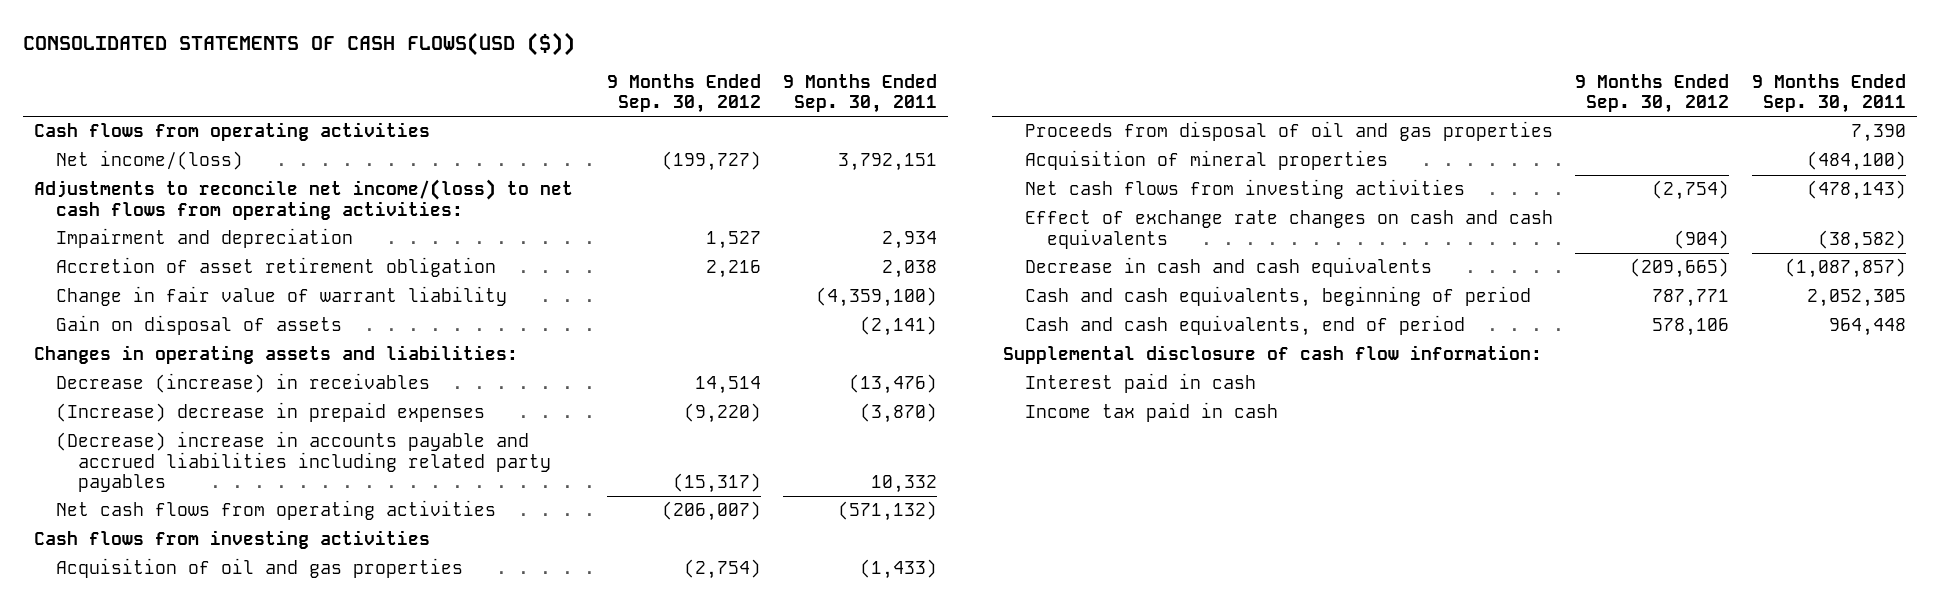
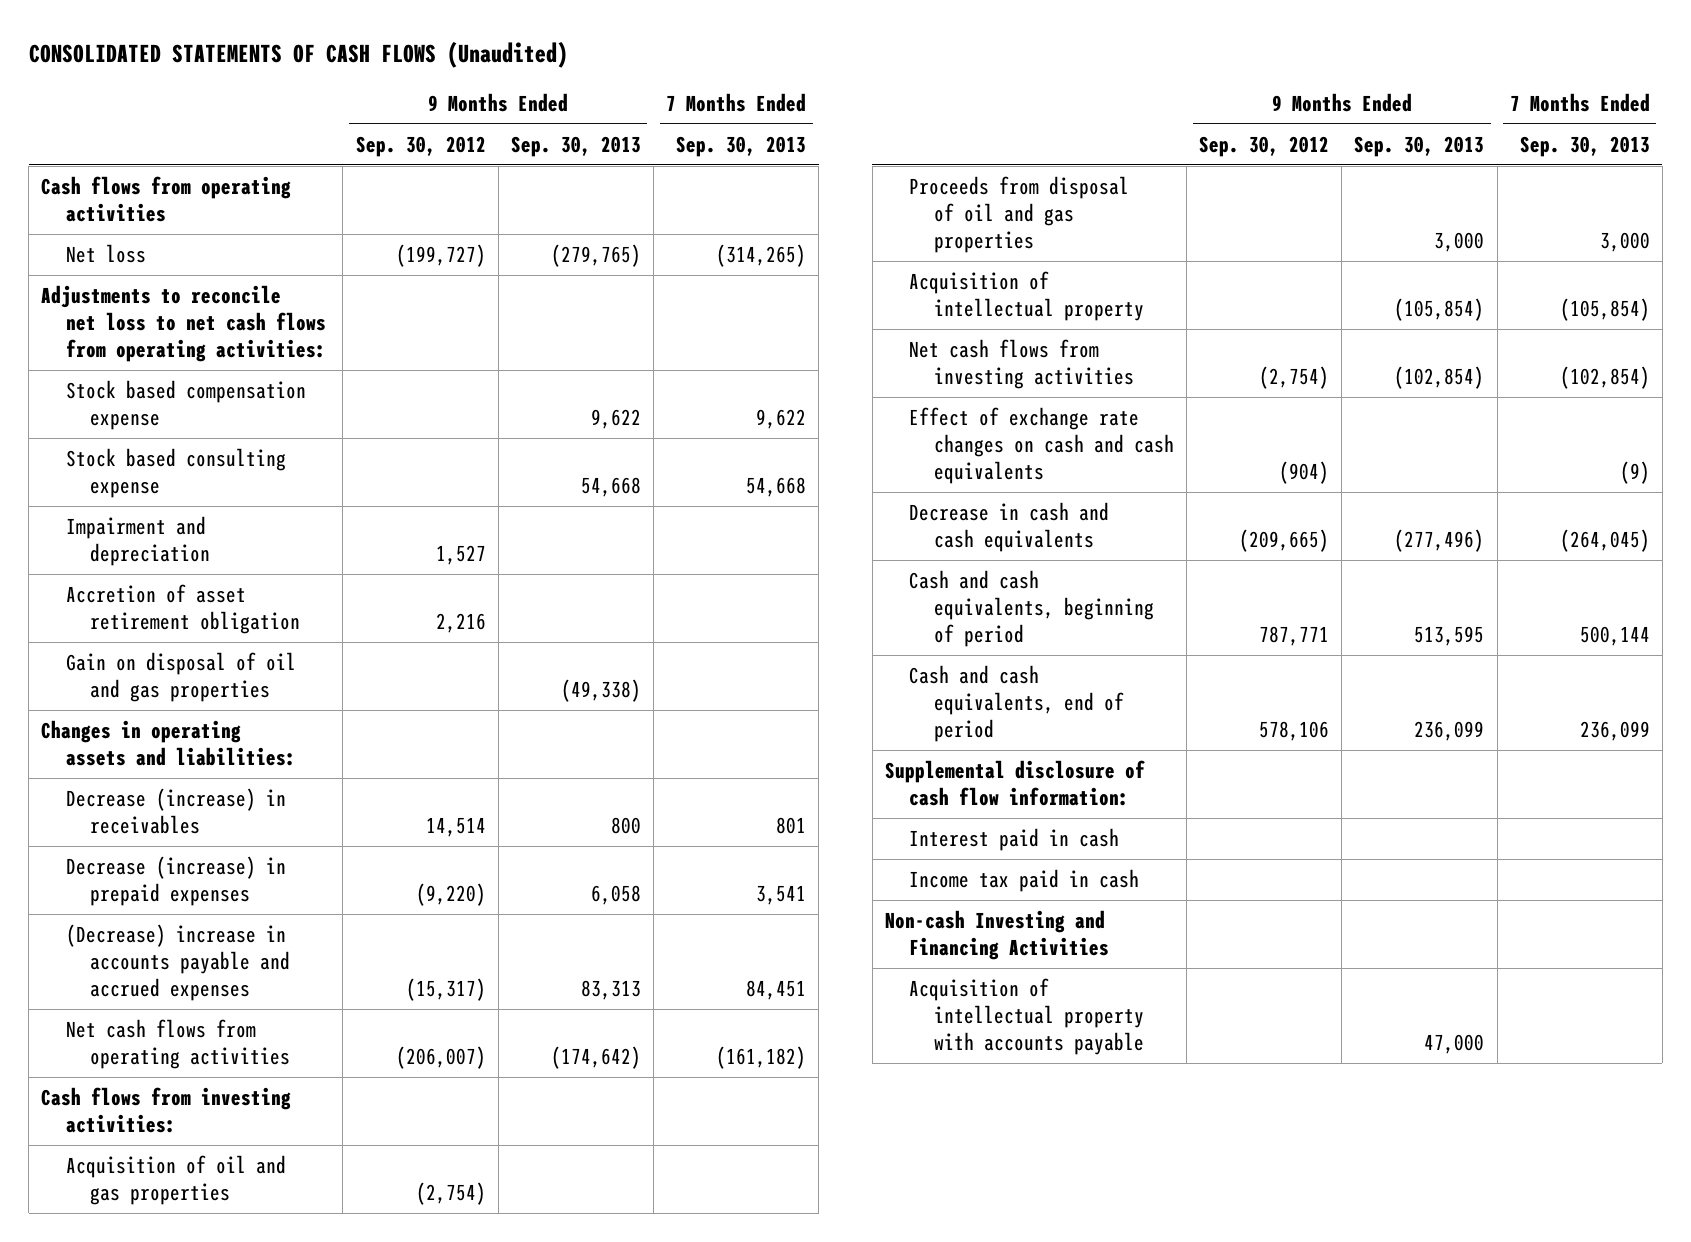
- CONSOLIDATED STATEMENTS OF CASH FLOWS(USD ($))
+ CONSOLIDATED STATEMENTS OF CASH FLOWS (Unaudited)
- | 9 Months Ended Sep. 30, 2012 | 9 Months Ended Sep. 30, 2011
+ | 9 Months Ended Sep. 30, 2012 | 9 Months Ended Sep. 30, 2013 | 7 Months Ended Sep. 30, 2013
- Net income/(loss) | (199,727) | 3,792,151
- Adjustments to reconcile net income/(loss) to net cash flows from operating activities:
+ Net loss | (199,727) | (279,765) | (314,265)
+ Adjustments to reconcile net loss to net cash flows from operating activities:
+ Stock based compensation expense | | 9,622 | 9,622
+ Stock based consulting expense | | 54,668 | 54,668
- Change in fair value of warrant liability | | (4,359,100)
- Gain on disposal of assets | | (2,141)
+ Gain on disposal of oil and gas properties | | (49,338) |
- (Increase) decrease in prepaid expenses | (9,220) | (3,870)
- (Decrease) increase in accounts payable and accrued liabilities including related party payables | (15,317) | 10,332
+ Decrease (increase) in prepaid expenses | (9,220) | 6,058 | 3,541
+ (Decrease) increase in accounts payable and accrued expenses | (15,317) | 83,313 | 84,451
- Cash flows from investing activities
+ Cash flows from investing activities:
- Acquisition of mineral properties | | (484,100)
+ Acquisition of intellectual property | | (105,854) | (105,854)
+ Non-cash Investing and Financing Activities
+ Acquisition of intellectual property with accounts payable | | 47,000 |

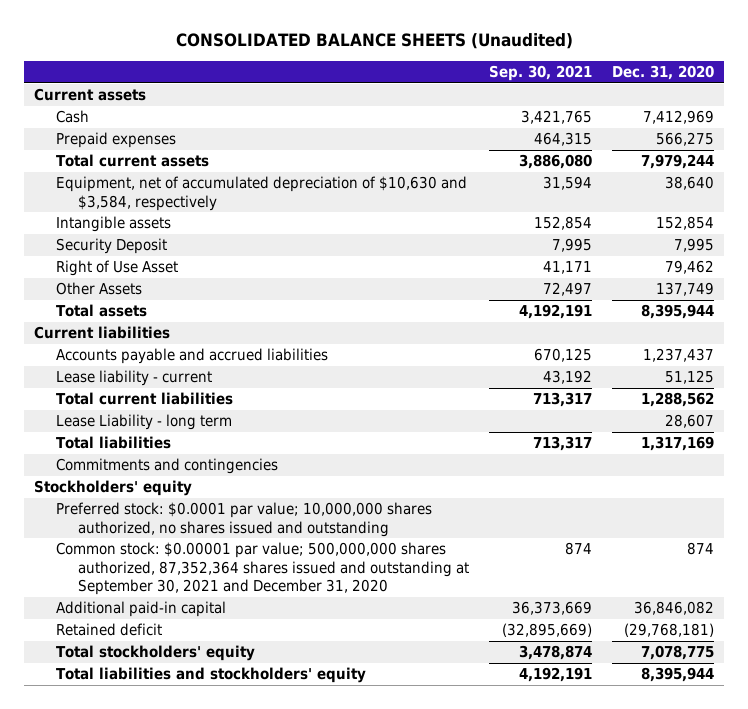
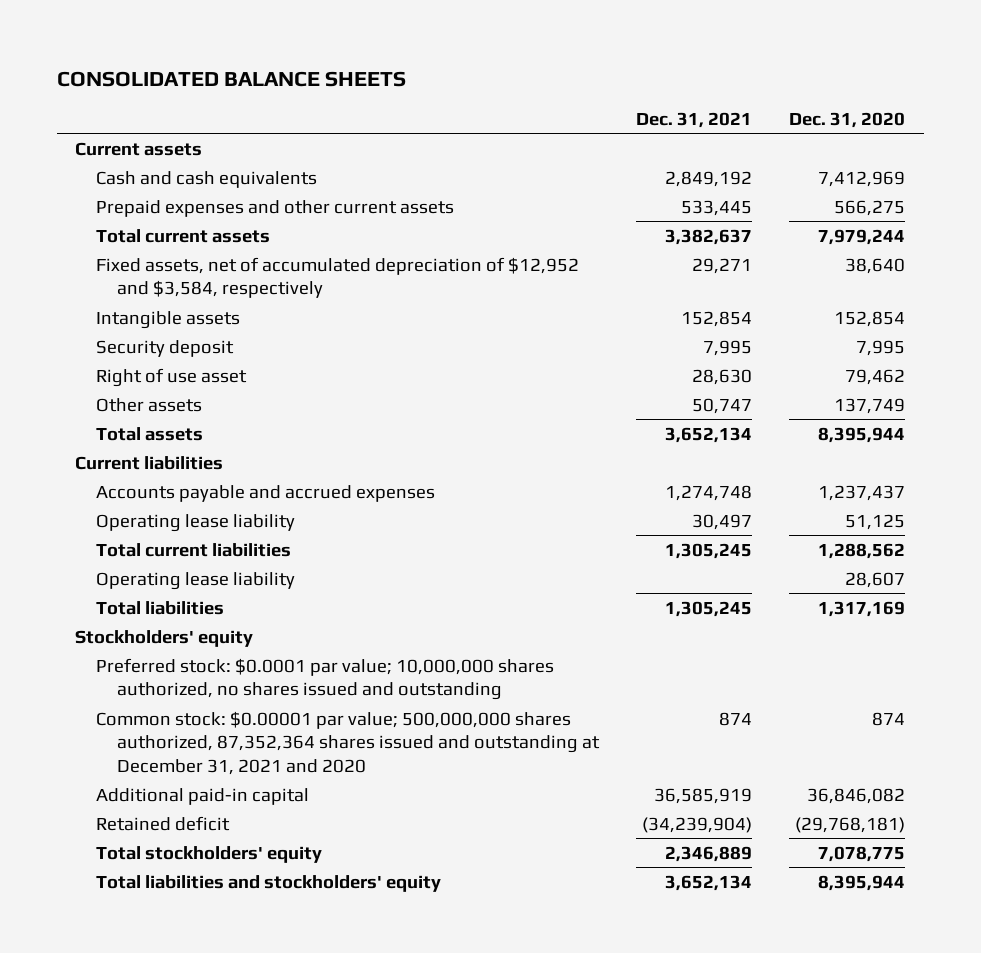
- CONSOLIDATED BALANCE SHEETS (Unaudited)
+ CONSOLIDATED BALANCE SHEETS
- | Sep. 30, 2021 | Dec. 31, 2020
+ | Dec. 31, 2021 | Dec. 31, 2020
- Cash | 3,421,765 | 7,412,969
- Prepaid expenses | 464,315 | 566,275
+ Cash and cash equivalents | 2,849,192 | 7,412,969
+ Prepaid expenses and other current assets | 533,445 | 566,275
- Equipment, net of accumulated depreciation of $10,630 and $3,584, respectively | 31,594 | 38,640
+ Fixed assets, net of accumulated depreciation of $12,952 and $3,584, respectively | 29,271 | 38,640
- Security Deposit | 7,995 | 7,995
- Right of Use Asset | 41,171 | 79,462
- Other Assets | 72,497 | 137,749
+ Security deposit | 7,995 | 7,995
+ Right of use asset | 28,630 | 79,462
+ Other assets | 50,747 | 137,749
- Accounts payable and accrued liabilities | 670,125 | 1,237,437
- Lease liability - current | 43,192 | 51,125
+ Accounts payable and accrued expenses | 1,274,748 | 1,237,437
+ Operating lease liability | 30,497 | 51,125
- Lease Liability - long term | | 28,607
+ Operating lease liability | | 28,607
- Commitments and contingencies
- Common stock: $0.00001 par value; 500,000,000 shares authorized, 87,352,364 shares issued and outstanding at September 30, 2021 and December 31, 2020 | 874 | 874
+ Common stock: $0.00001 par value; 500,000,000 shares authorized, 87,352,364 shares issued and outstanding at December 31, 2021 and 2020 | 874 | 874

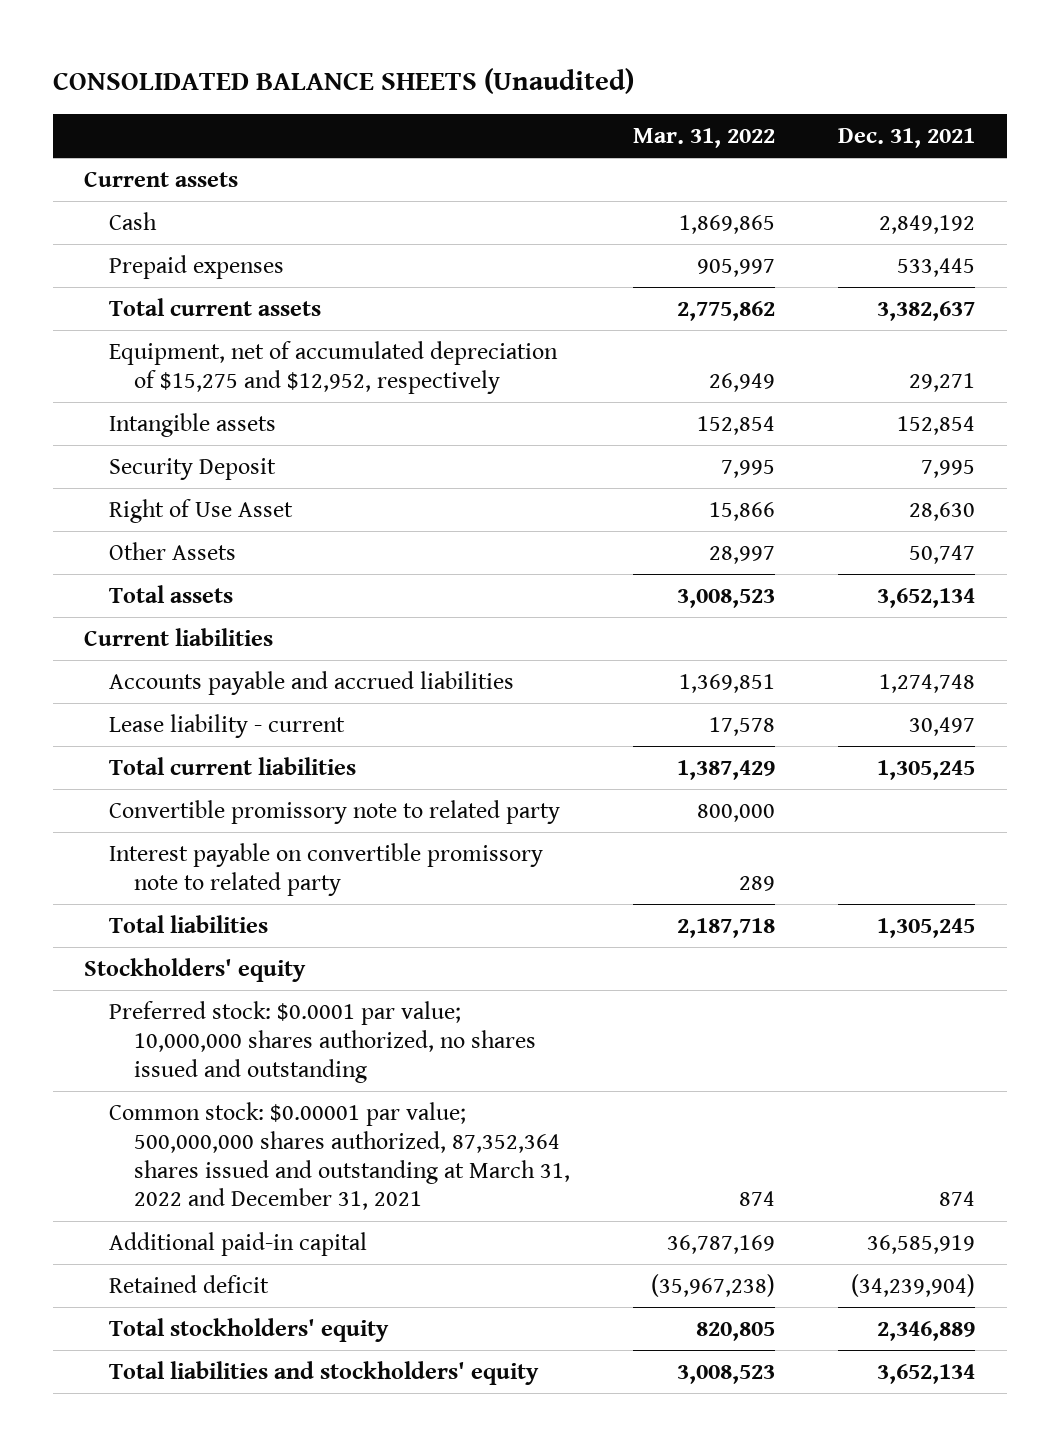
- CONSOLIDATED BALANCE SHEETS
+ CONSOLIDATED BALANCE SHEETS (Unaudited)
- | Dec. 31, 2021 | Dec. 31, 2020
+ | Mar. 31, 2022 | Dec. 31, 2021
- Cash and cash equivalents | 2,849,192 | 7,412,969
- Prepaid expenses and other current assets | 533,445 | 566,275
+ Cash | 1,869,865 | 2,849,192
+ Prepaid expenses | 905,997 | 533,445
- Fixed assets, net of accumulated depreciation of $12,952 and $3,584, respectively | 29,271 | 38,640
+ Equipment, net of accumulated depreciation of $15,275 and $12,952, respectively | 26,949 | 29,271
- Security deposit | 7,995 | 7,995
- Right of use asset | 28,630 | 79,462
- Other assets | 50,747 | 137,749
+ Security Deposit | 7,995 | 7,995
+ Right of Use Asset | 15,866 | 28,630
+ Other Assets | 28,997 | 50,747
- Accounts payable and accrued expenses | 1,274,748 | 1,237,437
- Operating lease liability | 30,497 | 51,125
+ Accounts payable and accrued liabilities | 1,369,851 | 1,274,748
+ Lease liability - current | 17,578 | 30,497
- Operating lease liability | | 28,607
+ Convertible promissory note to related party | 800,000 |
+ Interest payable on convertible promissory note to related party | 289 |
- Common stock: $0.00001 par value; 500,000,000 shares authorized, 87,352,364 shares issued and outstanding at December 31, 2021 and 2020 | 874 | 874
+ Common stock: $0.00001 par value; 500,000,000 shares authorized, 87,352,364 shares issued and outstanding at March 31, 2022 and December 31, 2021 | 874 | 874

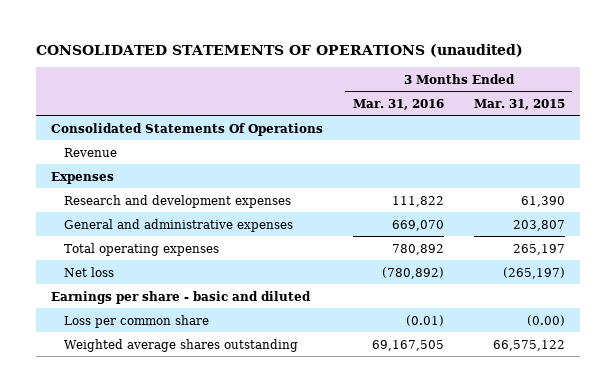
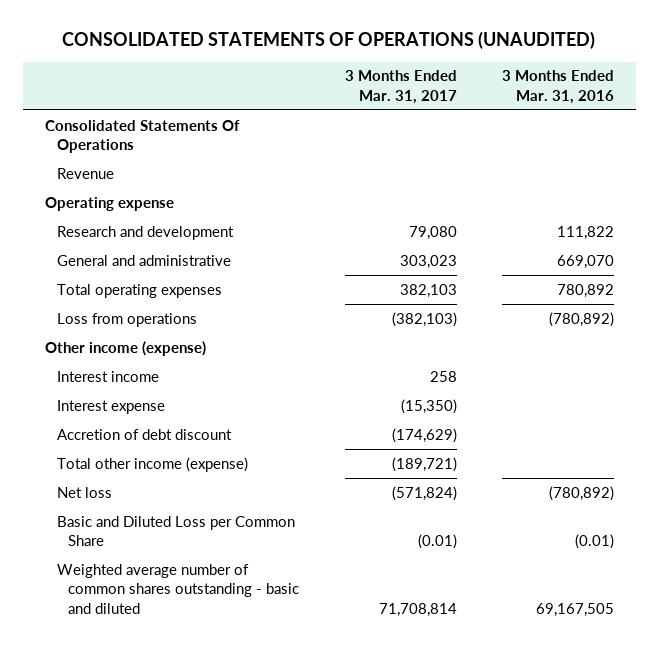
- CONSOLIDATED STATEMENTS OF OPERATIONS (unaudited)
+ CONSOLIDATED STATEMENTS OF OPERATIONS (UNAUDITED)
- | 3 Months Ended Mar. 31, 2016 | 3 Months Ended Mar. 31, 2015
+ | 3 Months Ended Mar. 31, 2017 | 3 Months Ended Mar. 31, 2016
- Expenses
- Research and development expenses | 111,822 | 61,390
- General and administrative expenses | 669,070 | 203,807
+ Operating expense
+ Research and development | 79,080 | 111,822
+ General and administrative | 303,023 | 669,070
+ Loss from operations | (382,103) | (780,892)
+ Other income (expense)
+ Interest income | 258 |
+ Interest expense | (15,350) |
+ Accretion of debt discount | (174,629) |
+ Total other income (expense) | (189,721) |
- Earnings per share - basic and diluted
- Loss per common share | (0.01) | (0.00)
- Weighted average shares outstanding | 69,167,505 | 66,575,122
+ Basic and Diluted Loss per Common Share | (0.01) | (0.01)
+ Weighted average number of common shares outstanding - basic and diluted | 71,708,814 | 69,167,505

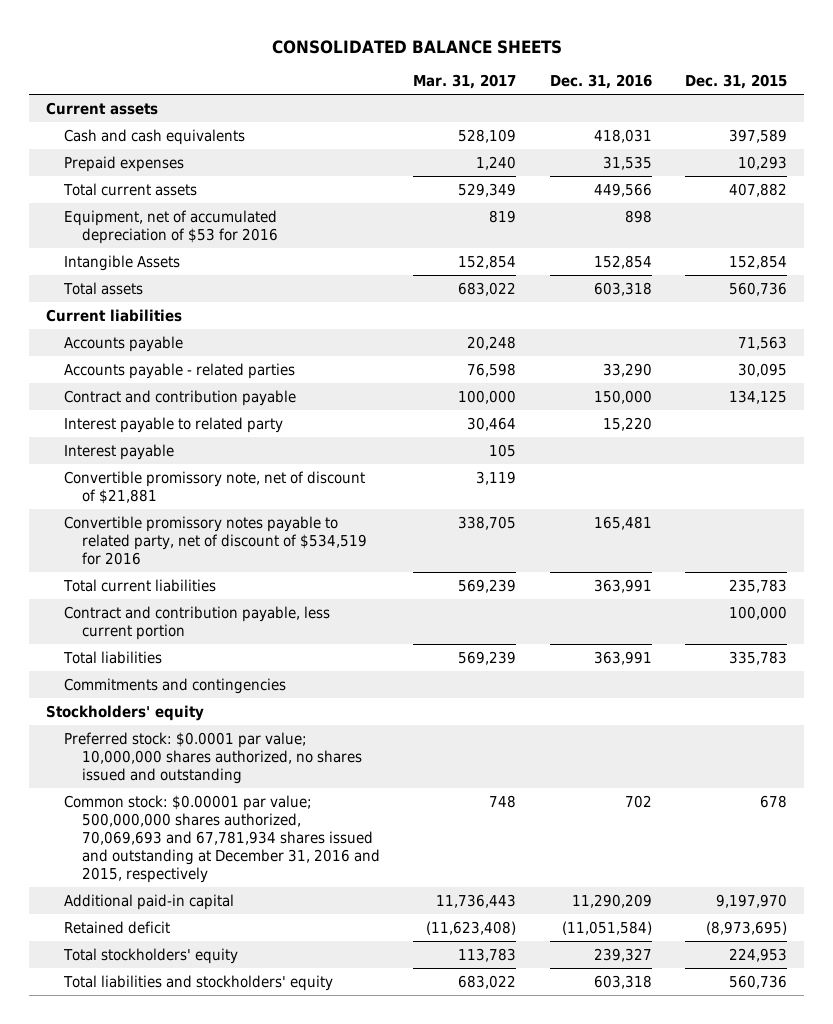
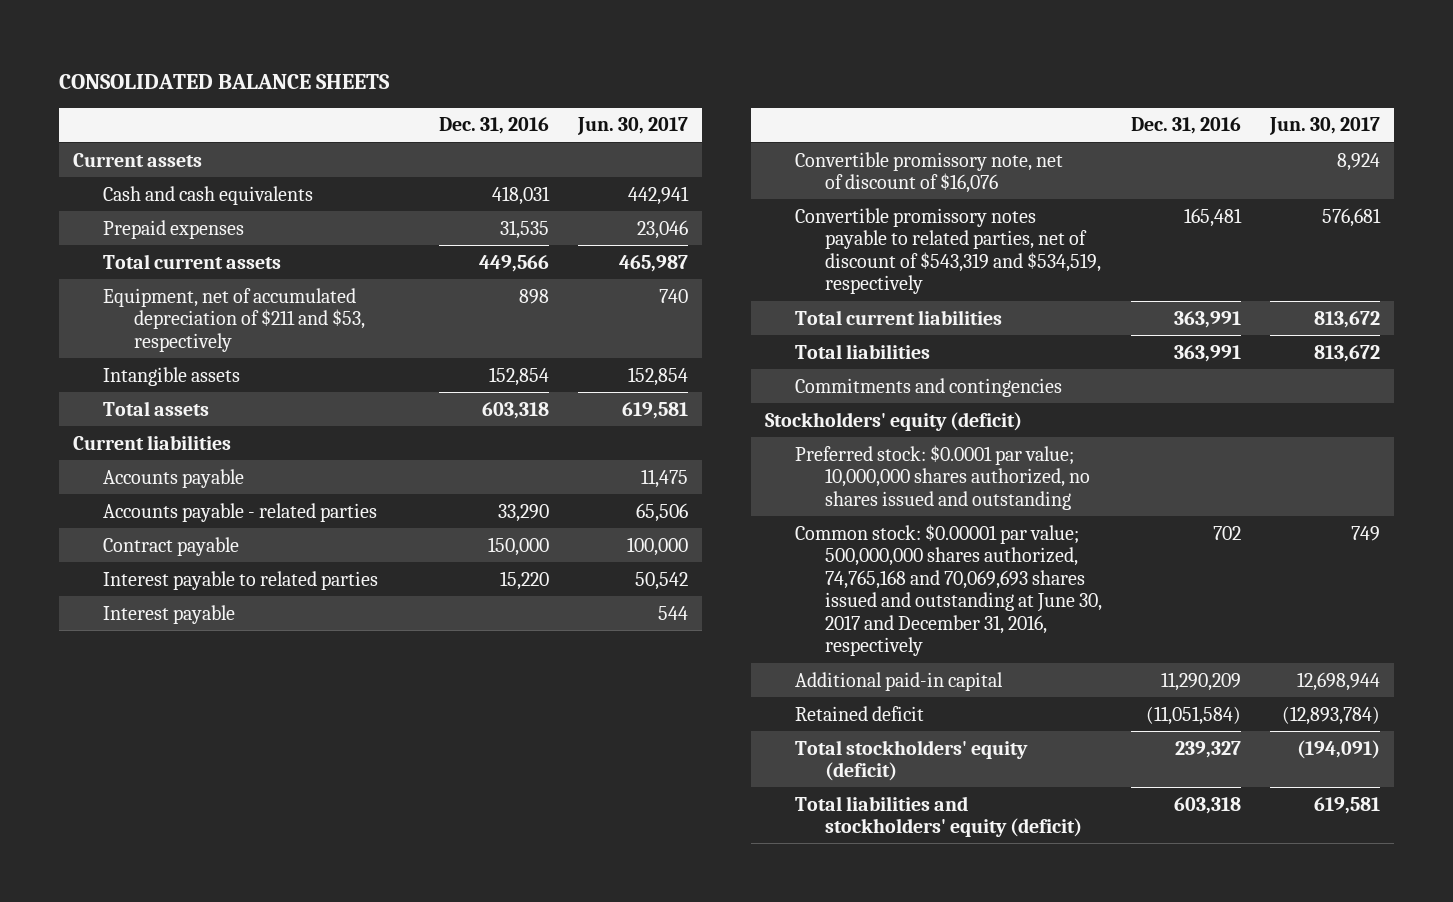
- | Mar. 31, 2017 | Dec. 31, 2016 | Dec. 31, 2015
+ | Dec. 31, 2016 | Jun. 30, 2017
- Equipment, net of accumulated depreciation of $53 for 2016 | 819 | 898 |
- Intangible Assets | 152,854 | 152,854 | 152,854
+ Equipment, net of accumulated depreciation of $211 and $53, respectively | 898 | 740
+ Intangible assets | 152,854 | 152,854
- Contract and contribution payable | 100,000 | 150,000 | 134,125
- Interest payable to related party | 30,464 | 15,220 |
+ Contract payable | 150,000 | 100,000
+ Interest payable to related parties | 15,220 | 50,542
- Convertible promissory note, net of discount of $21,881 | 3,119 | |
- Convertible promissory notes payable to related party, net of discount of $534,519 for 2016 | 338,705 | 165,481 |
+ Convertible promissory note, net of discount of $16,076 | | 8,924
+ Convertible promissory notes payable to related parties, net of discount of $543,319 and $534,519, respectively | 165,481 | 576,681
- Contract and contribution payable, less current portion | | | 100,000
- Stockholders' equity
+ Stockholders' equity (deficit)
- Common stock: $0.00001 par value; 500,000,000 shares authorized, 70,069,693 and 67,781,934 shares issued and outstanding at December 31, 2016 and 2015, respectively | 748 | 702 | 678
+ Common stock: $0.00001 par value; 500,000,000 shares authorized, 74,765,168 and 70,069,693 shares issued and outstanding at June 30, 2017 and December 31, 2016, respectively | 702 | 749
- Total stockholders' equity | 113,783 | 239,327 | 224,953
- Total liabilities and stockholders' equity | 683,022 | 603,318 | 560,736
+ Total stockholders' equity (deficit) | 239,327 | (194,091)
+ Total liabilities and stockholders' equity (deficit) | 603,318 | 619,581

